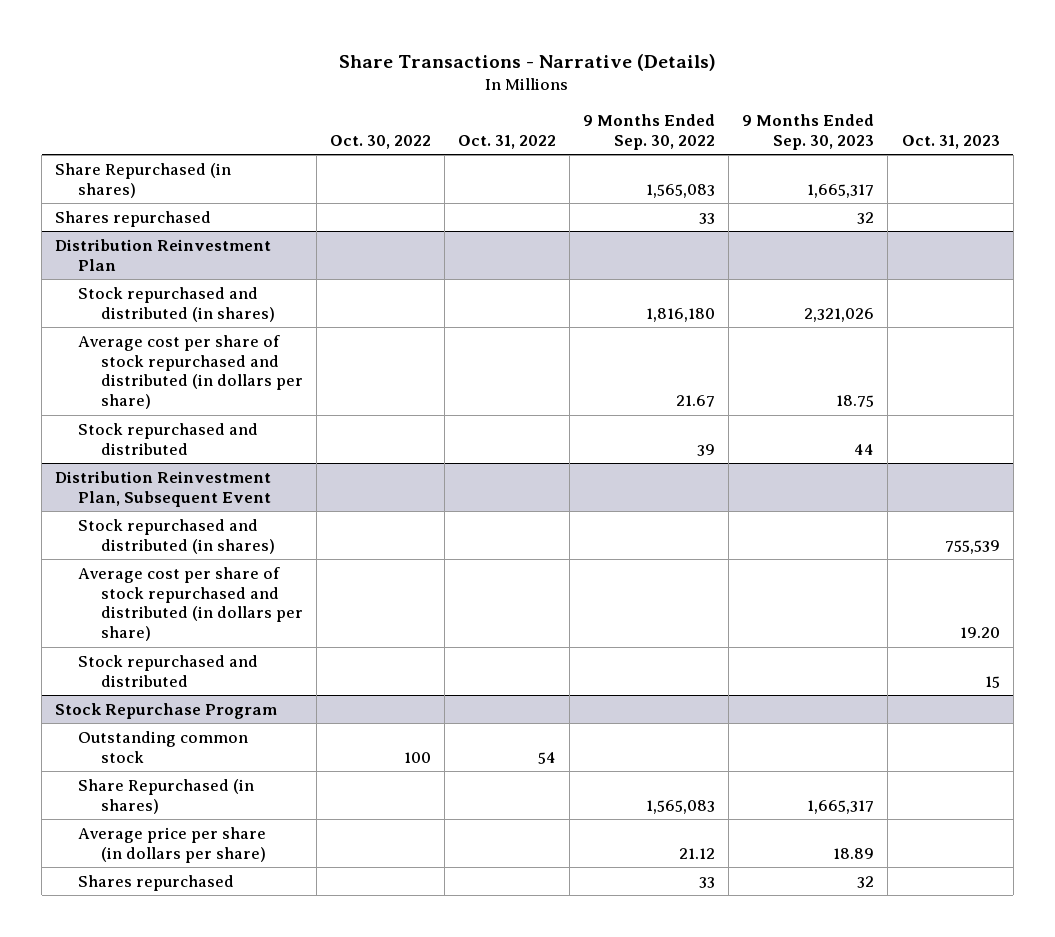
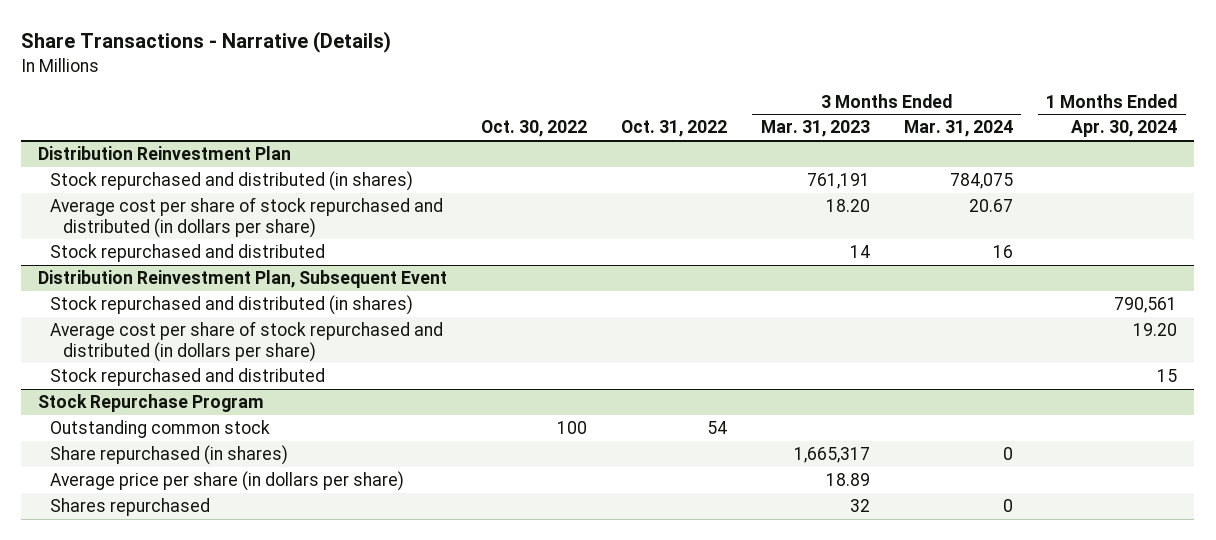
- | Oct. 30, 2022 | Oct. 31, 2022 | 9 Months Ended Sep. 30, 2022 | 9 Months Ended Sep. 30, 2023 | Oct. 31, 2023
+ | Oct. 30, 2022 | Oct. 31, 2022 | 3 Months Ended Mar. 31, 2023 | 3 Months Ended Mar. 31, 2024 | 1 Months Ended Apr. 30, 2024
- Share Repurchased (in shares) | | | 1,565,083 | 1,665,317 |
- Shares repurchased | | | 33 | 32 |
@ Stock Repurchase Program
- Share Repurchased (in shares) | | | 1,565,083 | 1,665,317 |
+ Share repurchased (in shares) | | | 1,665,317 | 0 |

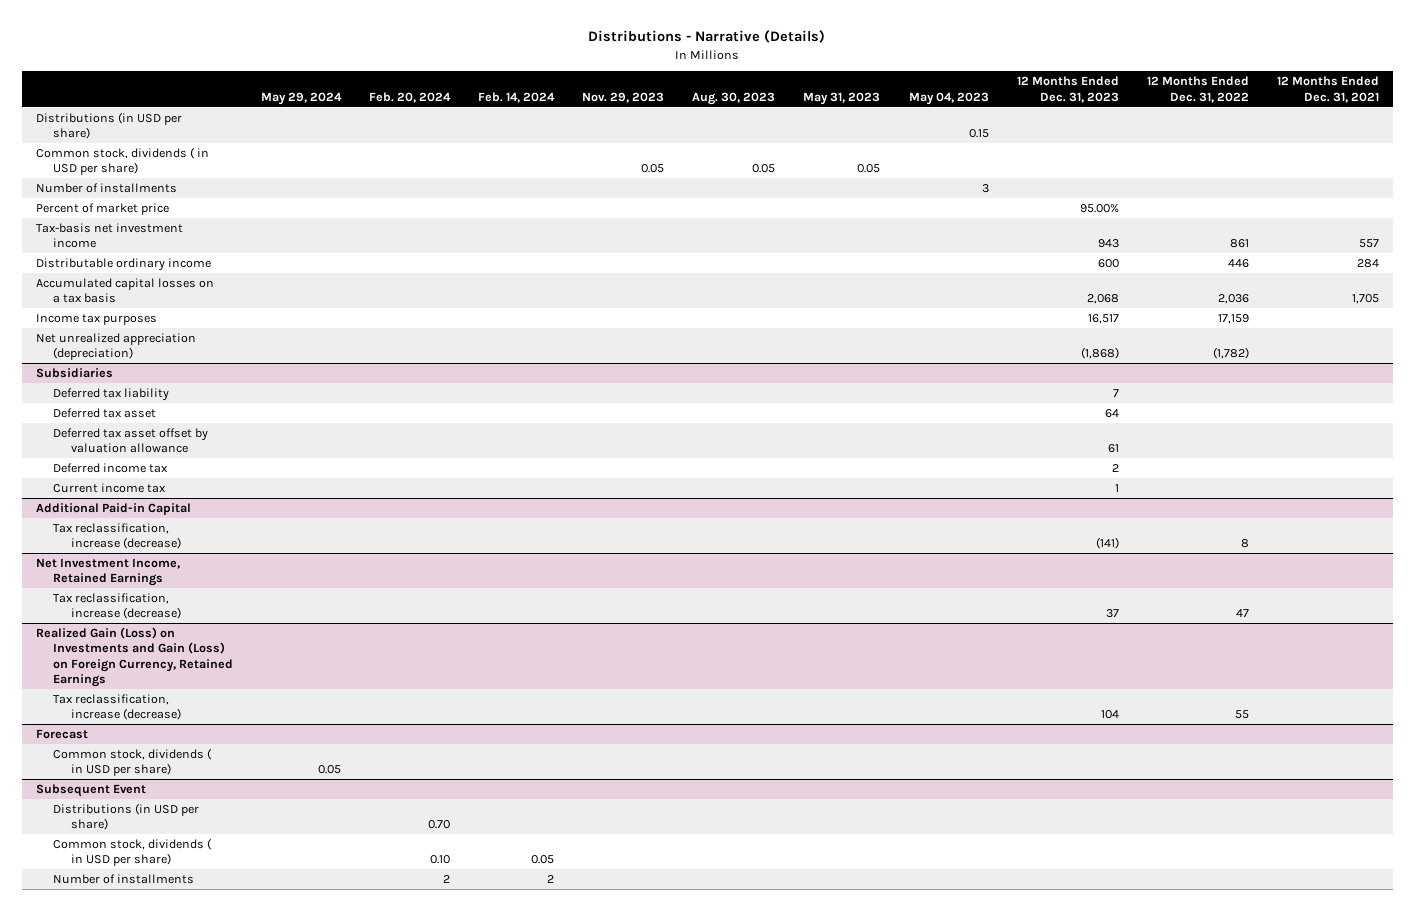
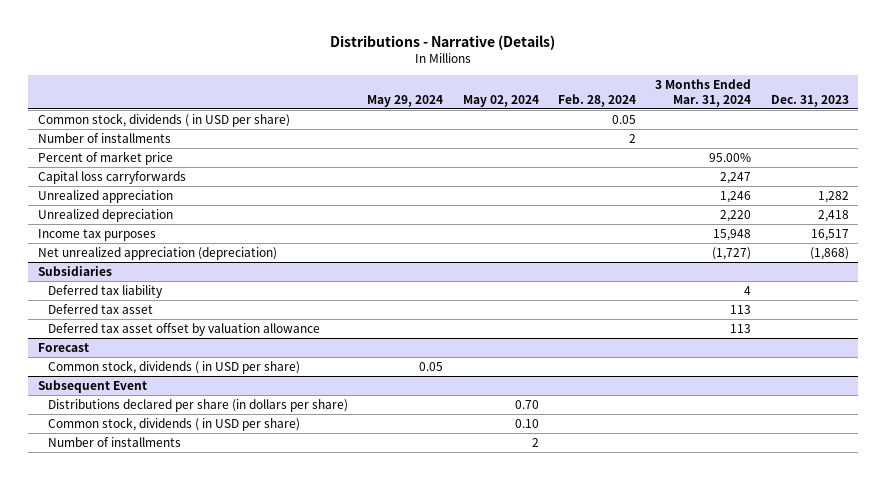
- | May 29, 2024 | Feb. 20, 2024 | Feb. 14, 2024 | Nov. 29, 2023 | Aug. 30, 2023 | May 31, 2023 | May 04, 2023 | 12 Months Ended Dec. 31, 2023 | 12 Months Ended Dec. 31, 2022 | 12 Months Ended Dec. 31, 2021
+ | May 29, 2024 | May 02, 2024 | Feb. 28, 2024 | 3 Months Ended Mar. 31, 2024 | Dec. 31, 2023
- Distributions (in USD per share) | | | | | | | 0.15 | | |
- Tax-basis net investment income | | | | | | | | 943 | 861 | 557
- Distributable ordinary income | | | | | | | | 600 | 446 | 284
- Accumulated capital losses on a tax basis | | | | | | | | 2,068 | 2,036 | 1,705
+ Capital loss carryforwards | | | | 2,247 |
+ Unrealized appreciation | | | | 1,246 | 1,282
+ Unrealized depreciation | | | | 2,220 | 2,418
@ Subsidiaries
- Deferred income tax | | | | | | | | 2 | |
- Current income tax | | | | | | | | 1 | |
- Additional Paid-in Capital
- Tax reclassification, increase (decrease) | | | | | | | | (141) | 8 |
- Net Investment Income, Retained Earnings
- Tax reclassification, increase (decrease) | | | | | | | | 37 | 47 |
- Realized Gain (Loss) on Investments and Gain (Loss) on Foreign Currency, Retained Earnings
- Tax reclassification, increase (decrease) | | | | | | | | 104 | 55 |
@ Subsequent Event
- Distributions (in USD per share) | | 0.70 | | | | | | | |
+ Distributions declared per share (in dollars per share) | | 0.70 | | |

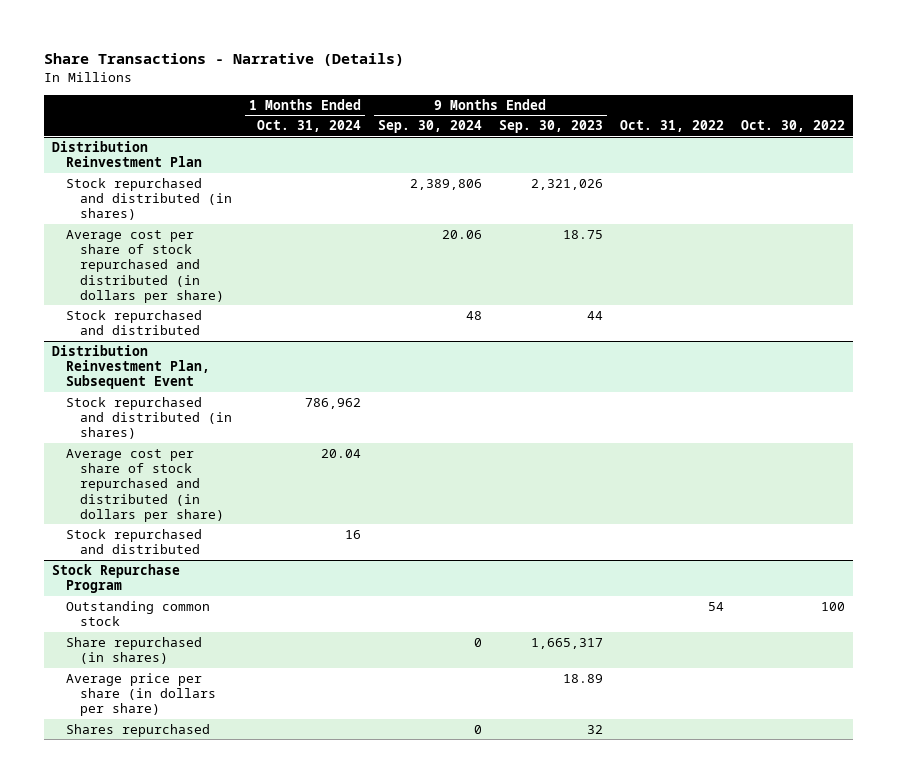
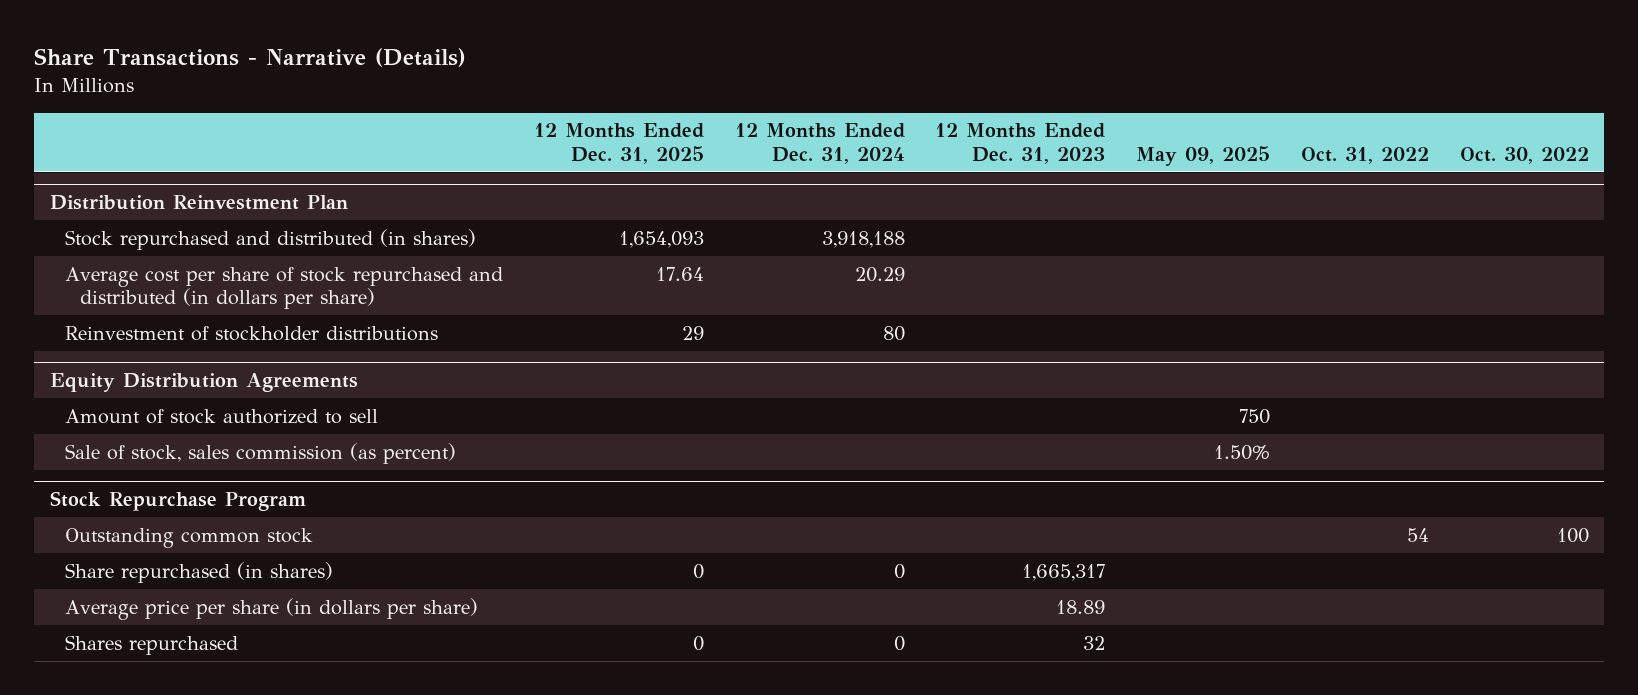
- | 1 Months Ended Oct. 31, 2024 | 9 Months Ended Sep. 30, 2024 | 9 Months Ended Sep. 30, 2023 | Oct. 31, 2022 | Oct. 30, 2022
+ | 12 Months Ended Dec. 31, 2025 | 12 Months Ended Dec. 31, 2024 | 12 Months Ended Dec. 31, 2023 | May 09, 2025 | Oct. 31, 2022 | Oct. 30, 2022
@ Distribution Reinvestment Plan
- Stock repurchased and distributed | | 48 | 44 | |
- Distribution Reinvestment Plan, Subsequent Event
- Stock repurchased and distributed (in shares) | 786,962 | | | |
- Average cost per share of stock repurchased and distributed (in dollars per share) | 20.04 | | | |
- Stock repurchased and distributed | 16 | | | |
@ Distribution Reinvestment Plan
+ Reinvestment of stockholder distributions | 29 | 80 | | | |
+ Equity Distribution Agreements
+ Amount of stock authorized to sell | | | | 750 | |
+ Sale of stock, sales commission (as percent) | | | | 1.50% | |

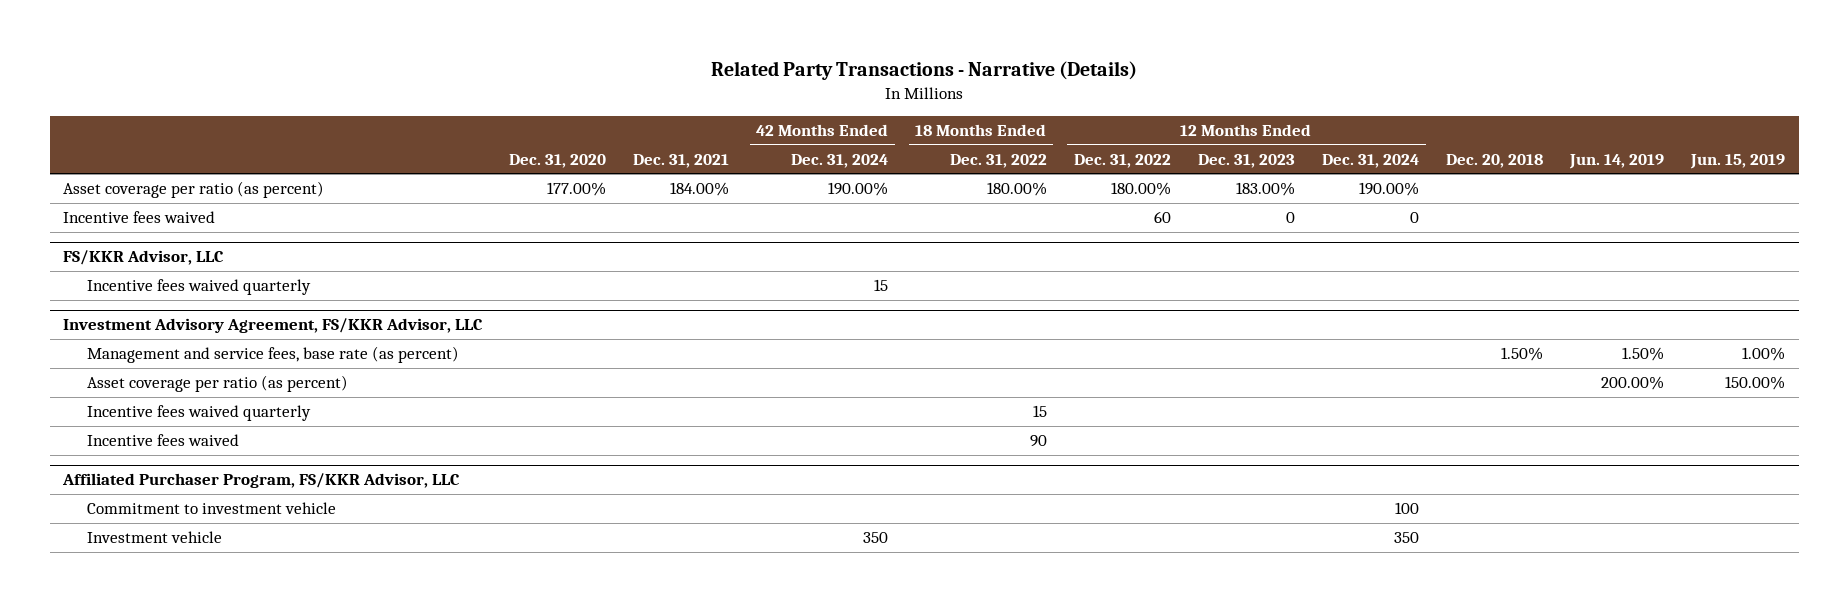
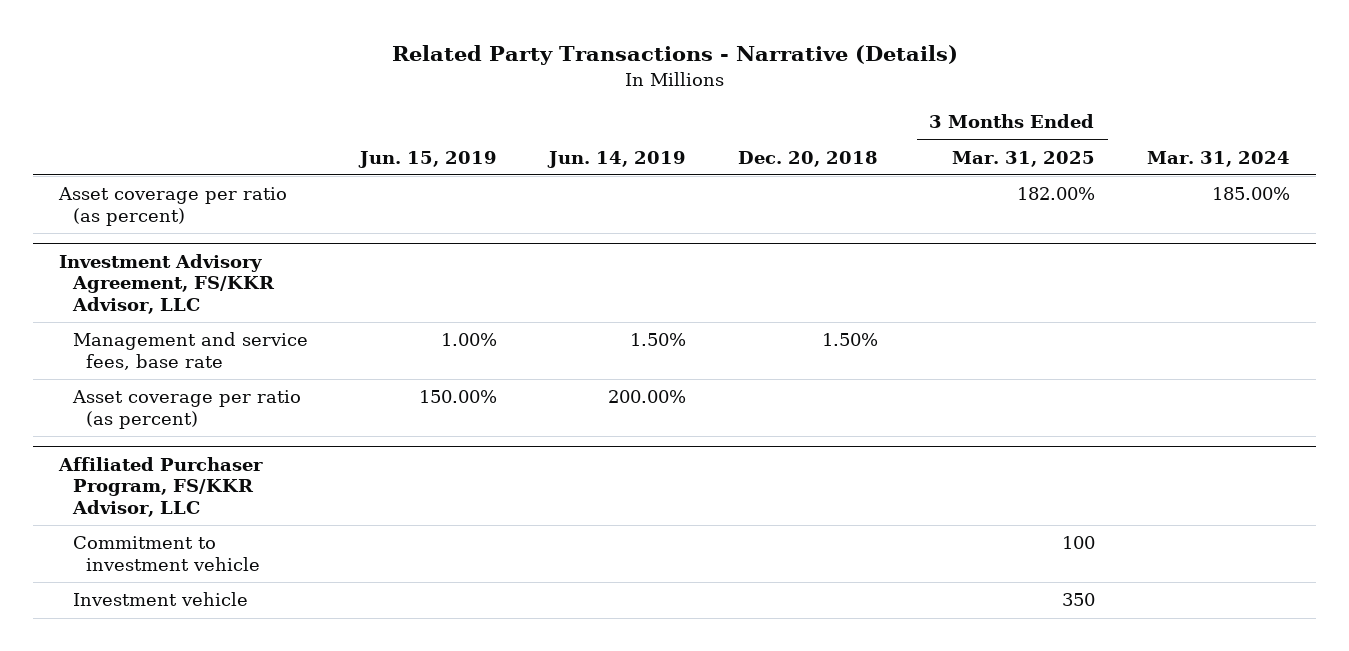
- | Dec. 31, 2020 | Dec. 31, 2021 | 42 Months Ended Dec. 31, 2024 | 18 Months Ended Dec. 31, 2022 | 12 Months Ended Dec. 31, 2022 | 12 Months Ended Dec. 31, 2023 | 12 Months Ended Dec. 31, 2024 | Dec. 20, 2018 | Jun. 14, 2019 | Jun. 15, 2019
+ | Jun. 15, 2019 | Jun. 14, 2019 | Dec. 20, 2018 | 3 Months Ended Mar. 31, 2025 | Mar. 31, 2024
- Incentive fees waived | | | | | 60 | 0 | 0 | | |
- FS/KKR Advisor, LLC
- Incentive fees waived quarterly | | | 15 | | | | | | |
@ Investment Advisory Agreement, FS/KKR Advisor, LLC
- Management and service fees, base rate (as percent) | | | | | | | | 1.50% | 1.50% | 1.00%
+ Management and service fees, base rate | 1.00% | 1.50% | 1.50% | |
- Incentive fees waived quarterly | | | | 15 | | | | | |
- Incentive fees waived | | | | 90 | | | | | |

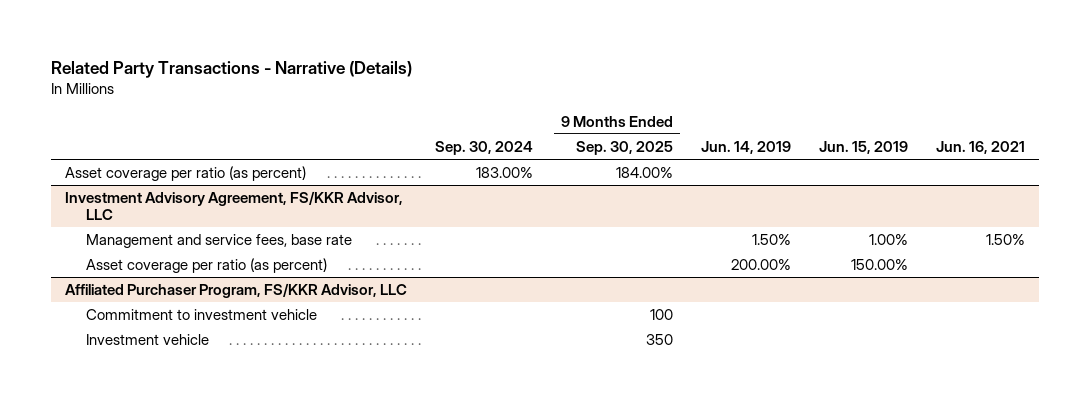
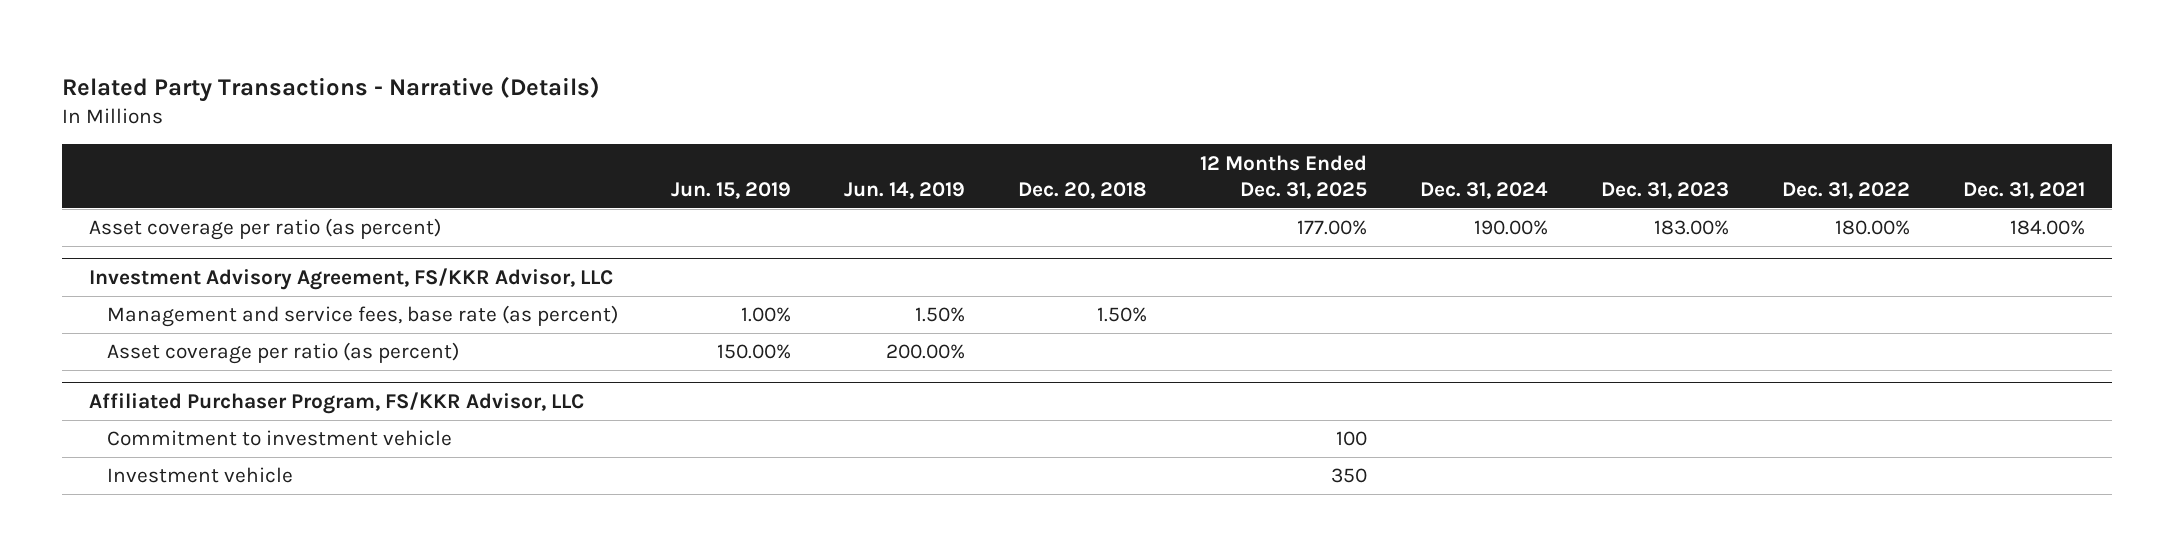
- | Sep. 30, 2024 | 9 Months Ended Sep. 30, 2025 | Jun. 14, 2019 | Jun. 15, 2019 | Jun. 16, 2021
+ | Jun. 15, 2019 | Jun. 14, 2019 | Dec. 20, 2018 | 12 Months Ended Dec. 31, 2025 | Dec. 31, 2024 | Dec. 31, 2023 | Dec. 31, 2022 | Dec. 31, 2021
@ Investment Advisory Agreement, FS/KKR Advisor, LLC
- Management and service fees, base rate | | | 1.50% | 1.00% | 1.50%
+ Management and service fees, base rate (as percent) | 1.00% | 1.50% | 1.50% | | | | |

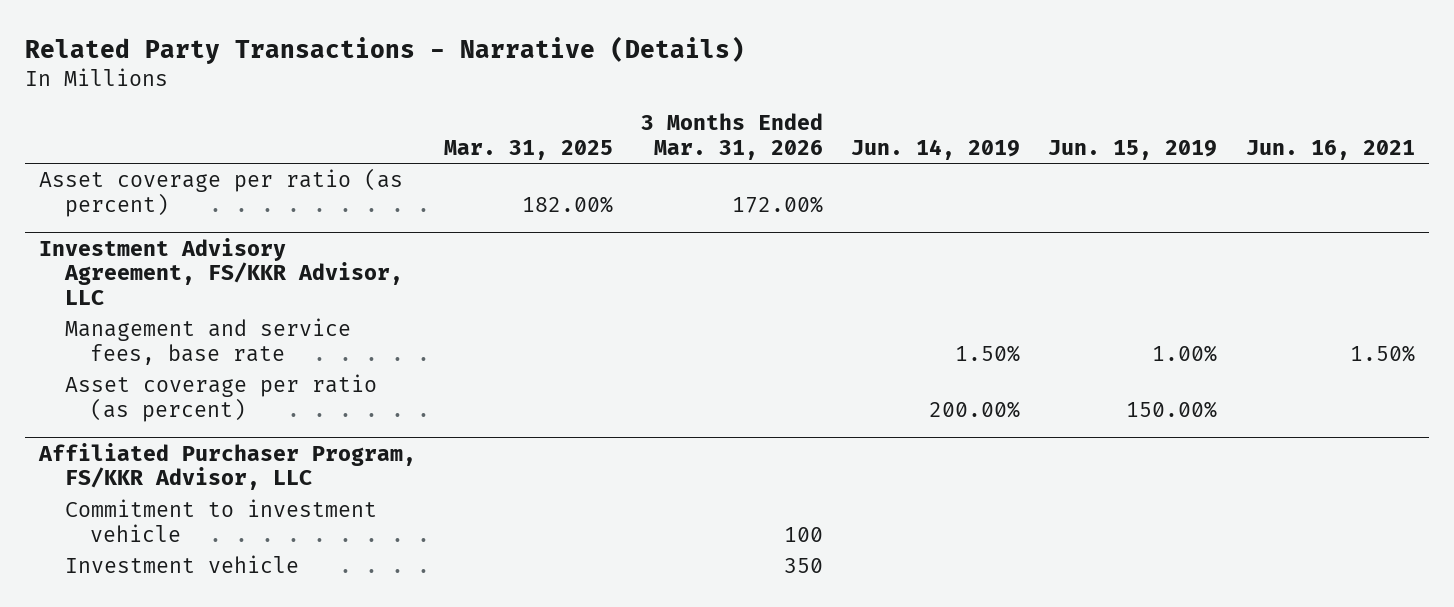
- | Jun. 15, 2019 | Jun. 14, 2019 | Dec. 20, 2018 | 12 Months Ended Dec. 31, 2025 | Dec. 31, 2024 | Dec. 31, 2023 | Dec. 31, 2022 | Dec. 31, 2021
+ | Mar. 31, 2025 | 3 Months Ended Mar. 31, 2026 | Jun. 14, 2019 | Jun. 15, 2019 | Jun. 16, 2021
@ Investment Advisory Agreement, FS/KKR Advisor, LLC
- Management and service fees, base rate (as percent) | 1.00% | 1.50% | 1.50% | | | | |
+ Management and service fees, base rate | | | 1.50% | 1.00% | 1.50%

